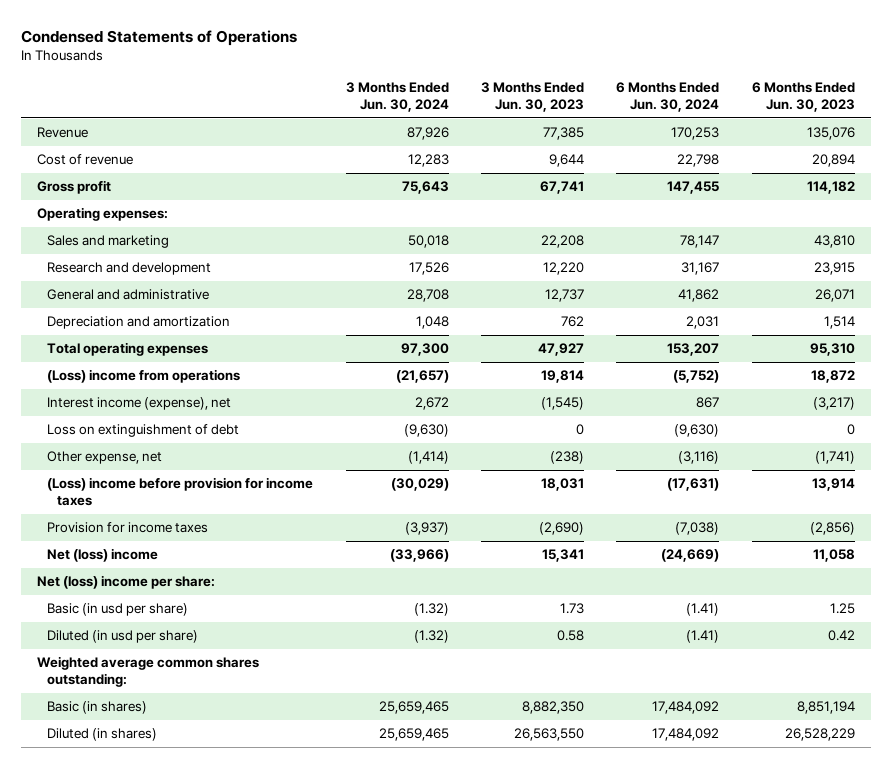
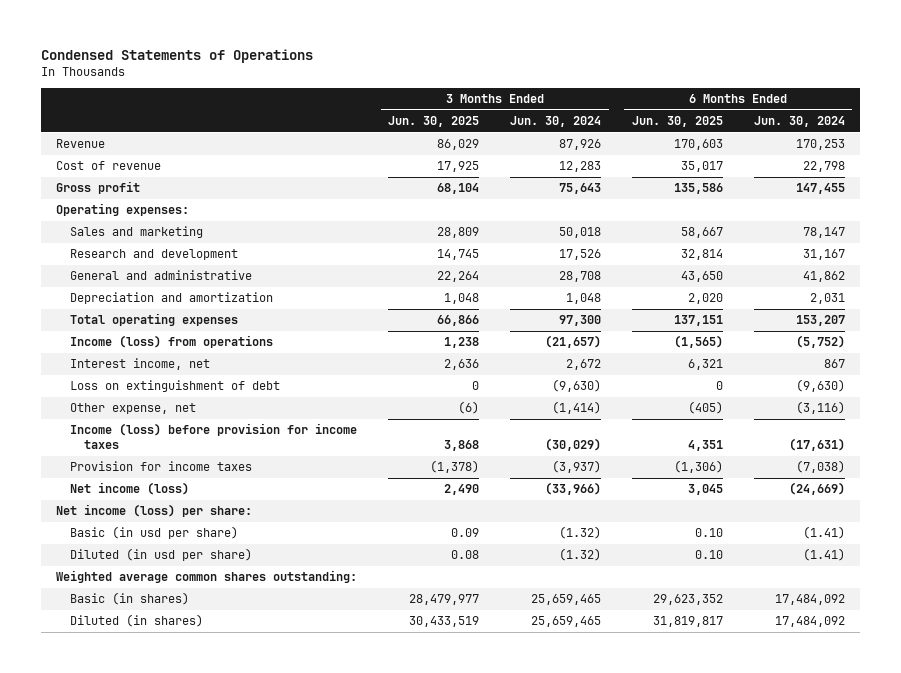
- | 3 Months Ended Jun. 30, 2024 | 3 Months Ended Jun. 30, 2023 | 6 Months Ended Jun. 30, 2024 | 6 Months Ended Jun. 30, 2023
+ | 3 Months Ended Jun. 30, 2025 | 3 Months Ended Jun. 30, 2024 | 6 Months Ended Jun. 30, 2025 | 6 Months Ended Jun. 30, 2024
- (Loss) income from operations | (21,657) | 19,814 | (5,752) | 18,872
- Interest income (expense), net | 2,672 | (1,545) | 867 | (3,217)
+ Income (loss) from operations | 1,238 | (21,657) | (1,565) | (5,752)
+ Interest income, net | 2,636 | 2,672 | 6,321 | 867
- (Loss) income before provision for income taxes | (30,029) | 18,031 | (17,631) | 13,914
+ Income (loss) before provision for income taxes | 3,868 | (30,029) | 4,351 | (17,631)
- Net (loss) income | (33,966) | 15,341 | (24,669) | 11,058
- Net (loss) income per share:
+ Net income (loss) | 2,490 | (33,966) | 3,045 | (24,669)
+ Net income (loss) per share:

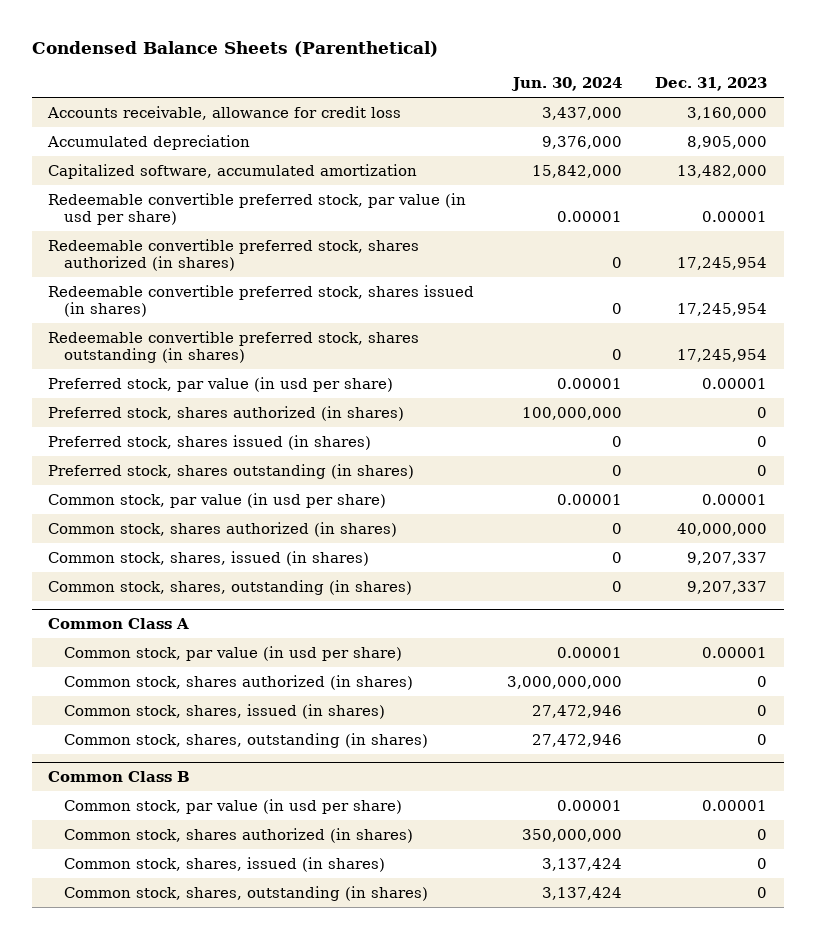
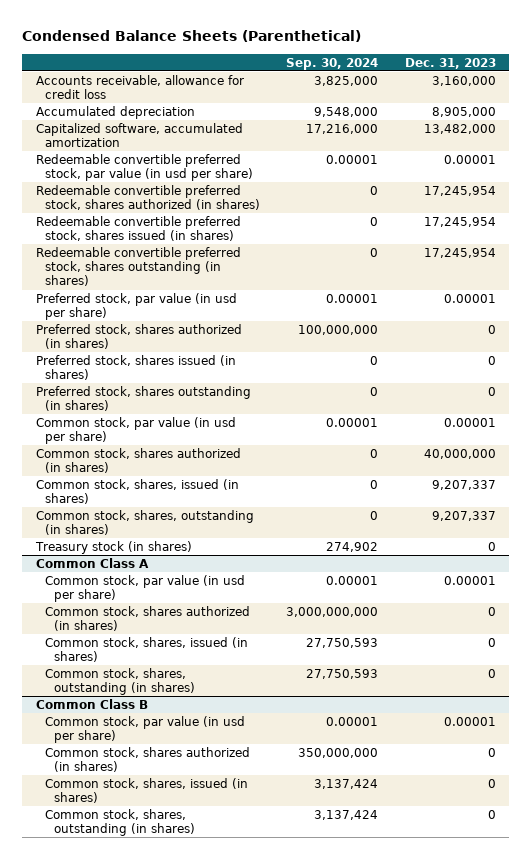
- | Jun. 30, 2024 | Dec. 31, 2023
+ | Sep. 30, 2024 | Dec. 31, 2023
+ Treasury stock (in shares) | 274,902 | 0

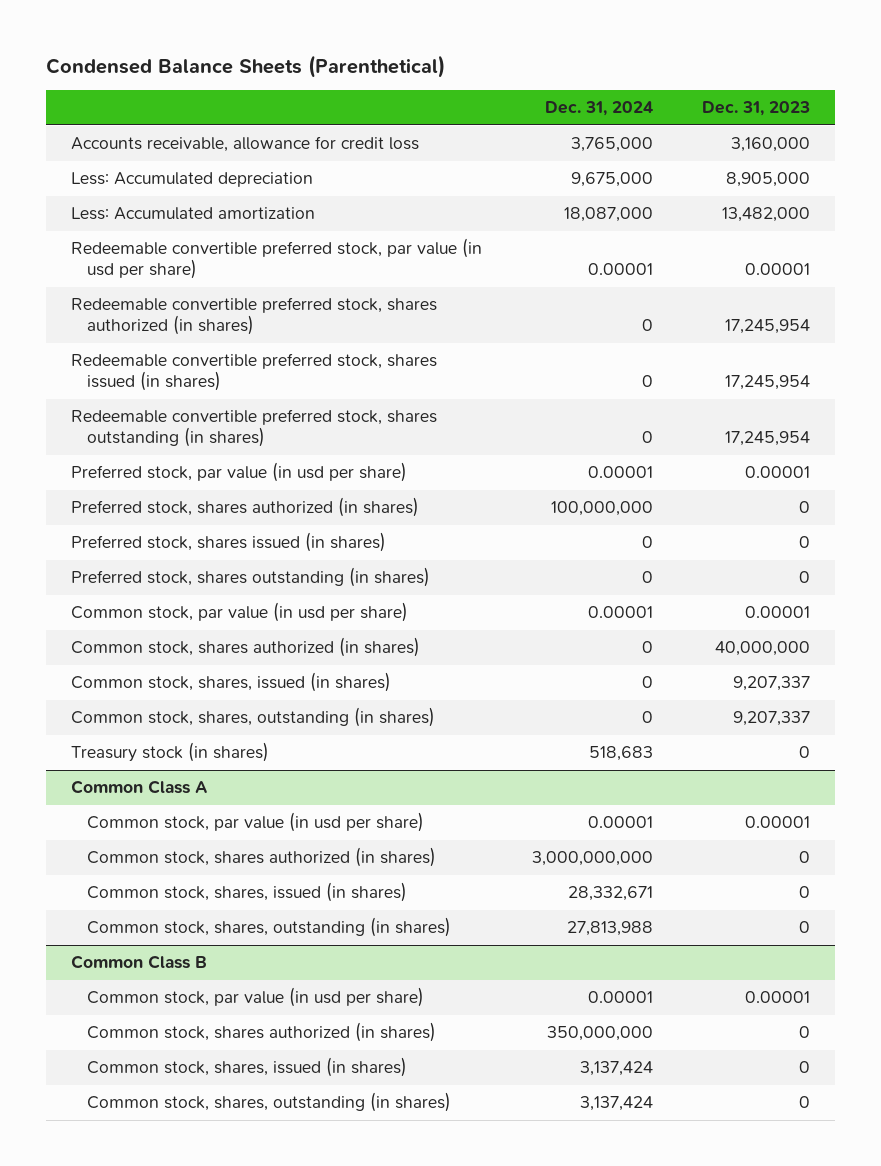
- | Sep. 30, 2024 | Dec. 31, 2023
+ | Dec. 31, 2024 | Dec. 31, 2023
- Accumulated depreciation | 9,548,000 | 8,905,000
- Capitalized software, accumulated amortization | 17,216,000 | 13,482,000
+ Less: Accumulated depreciation | 9,675,000 | 8,905,000
+ Less: Accumulated amortization | 18,087,000 | 13,482,000

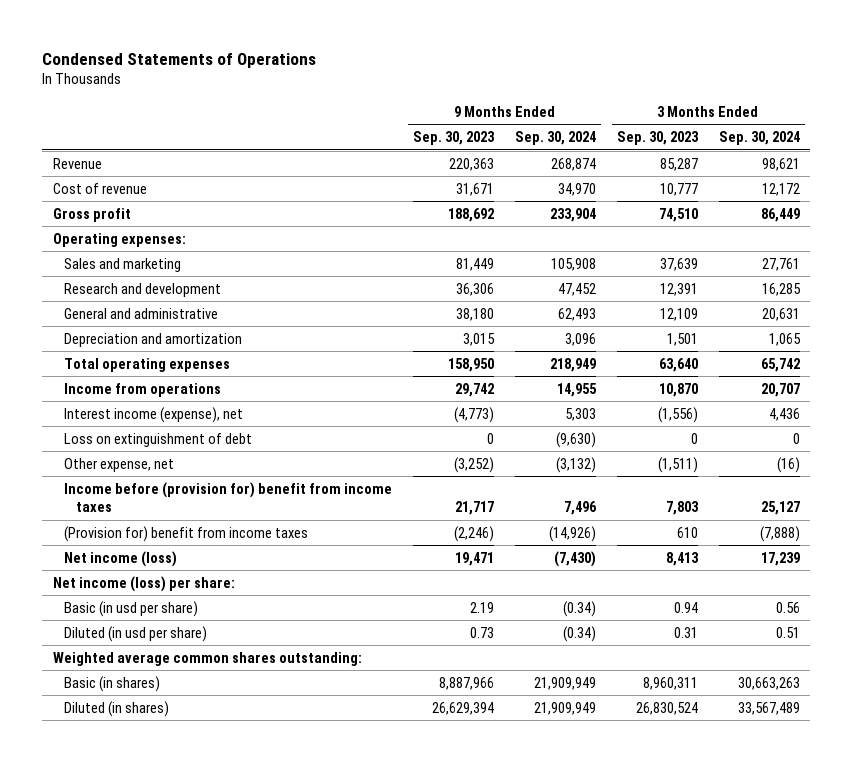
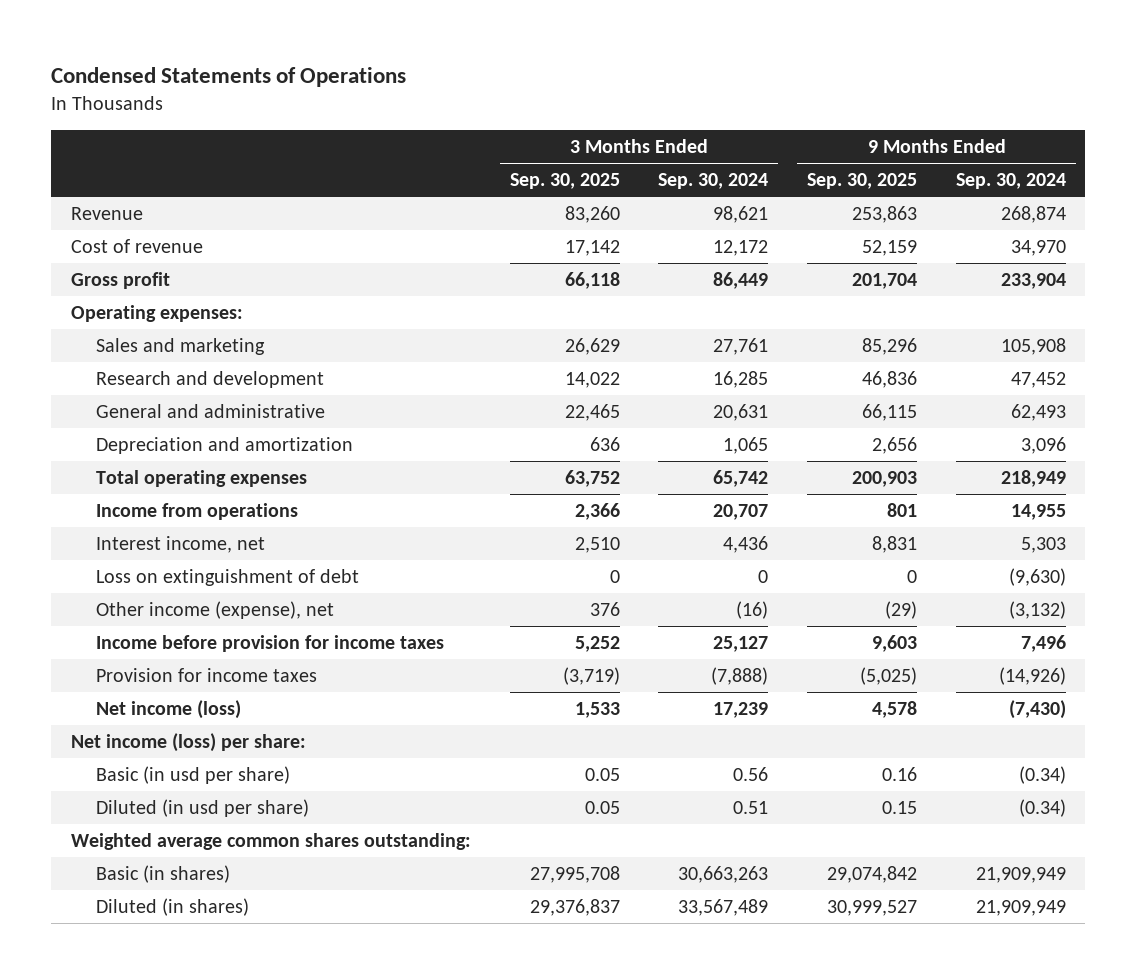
- | 9 Months Ended Sep. 30, 2023 | 9 Months Ended Sep. 30, 2024 | 3 Months Ended Sep. 30, 2023 | 3 Months Ended Sep. 30, 2024
+ | 3 Months Ended Sep. 30, 2025 | 3 Months Ended Sep. 30, 2024 | 9 Months Ended Sep. 30, 2025 | 9 Months Ended Sep. 30, 2024
- Interest income (expense), net | (4,773) | 5,303 | (1,556) | 4,436
+ Interest income, net | 2,510 | 4,436 | 8,831 | 5,303
- Other expense, net | (3,252) | (3,132) | (1,511) | (16)
- Income before (provision for) benefit from income taxes | 21,717 | 7,496 | 7,803 | 25,127
- (Provision for) benefit from income taxes | (2,246) | (14,926) | 610 | (7,888)
+ Other income (expense), net | 376 | (16) | (29) | (3,132)
+ Income before provision for income taxes | 5,252 | 25,127 | 9,603 | 7,496
+ Provision for income taxes | (3,719) | (7,888) | (5,025) | (14,926)

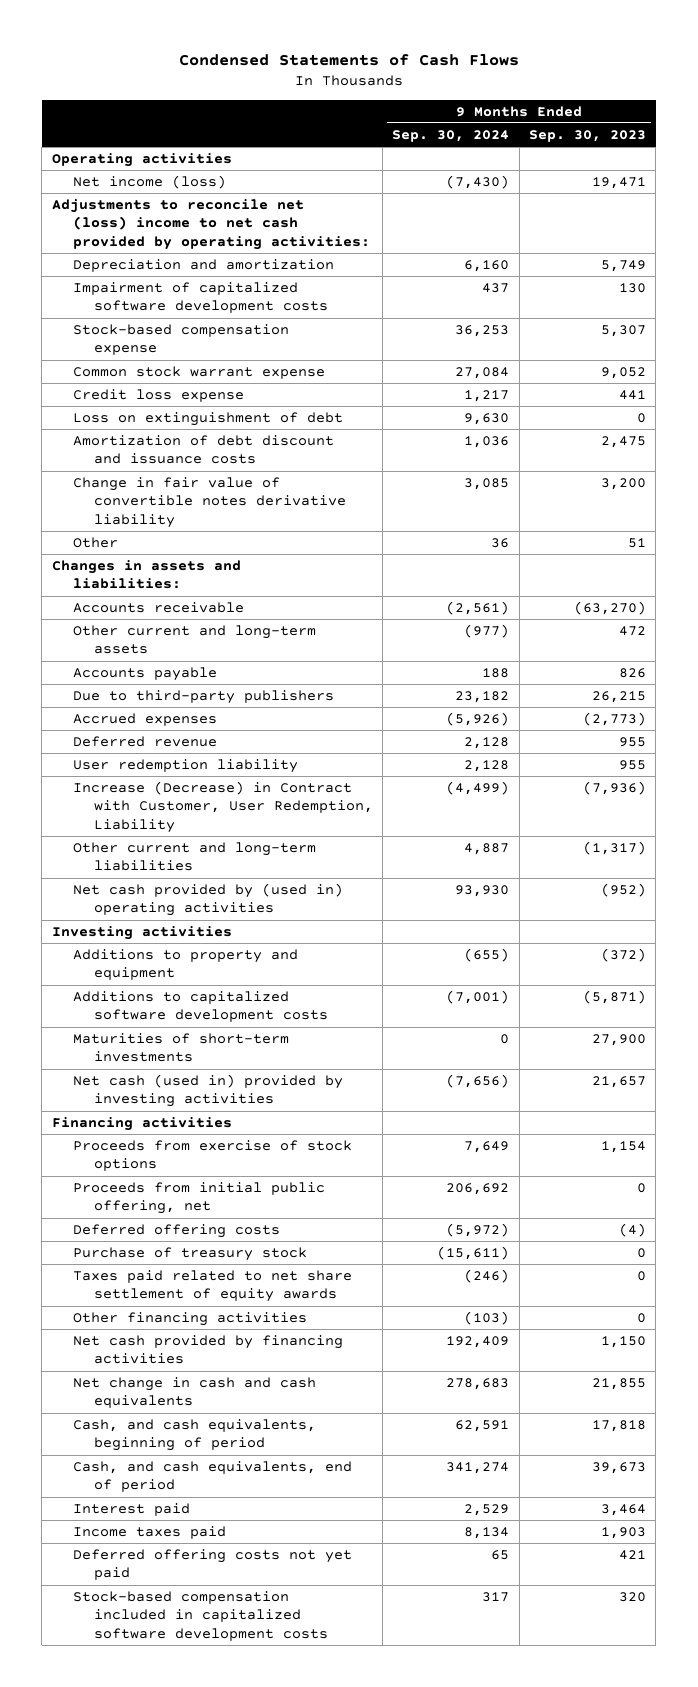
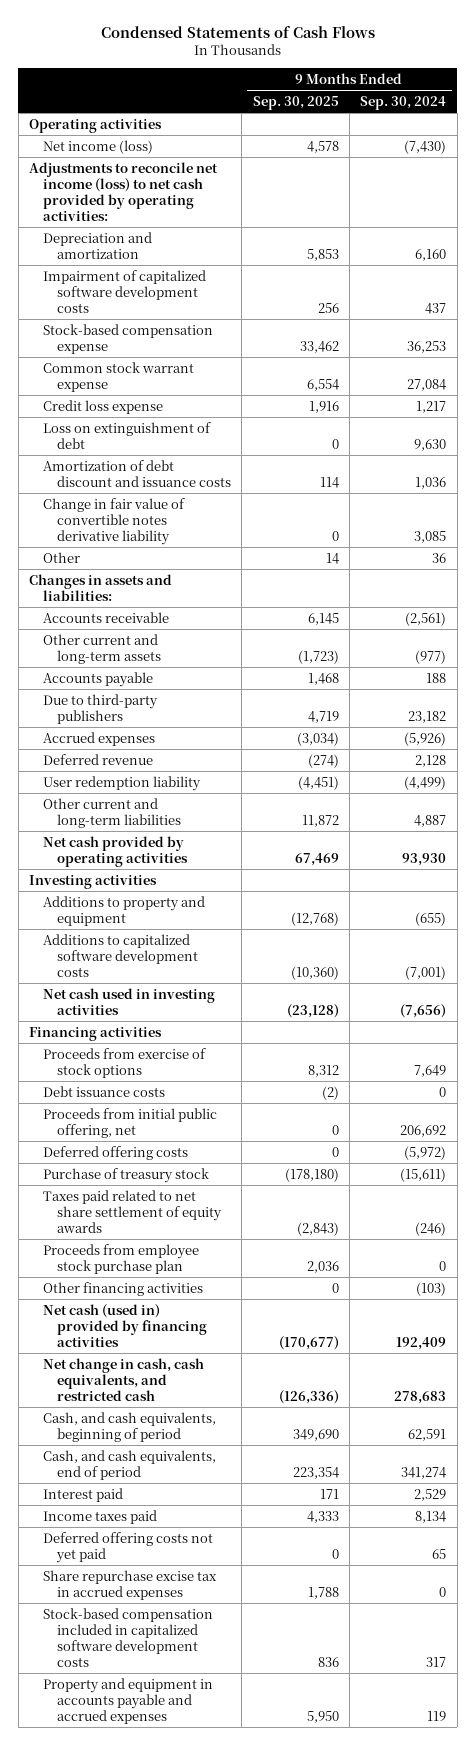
- | 9 Months Ended Sep. 30, 2024 | 9 Months Ended Sep. 30, 2023
+ | 9 Months Ended Sep. 30, 2025 | 9 Months Ended Sep. 30, 2024
- Adjustments to reconcile net (loss) income to net cash provided by operating activities:
+ Adjustments to reconcile net income (loss) to net cash provided by operating activities:
- User redemption liability | 2,128 | 955
- Increase (Decrease) in Contract with Customer, User Redemption, Liability | (4,499) | (7,936)
+ User redemption liability | (4,451) | (4,499)
- Net cash provided by (used in) operating activities | 93,930 | (952)
+ Net cash provided by operating activities | 67,469 | 93,930
- Maturities of short-term investments | 0 | 27,900
- Net cash (used in) provided by investing activities | (7,656) | 21,657
+ Net cash used in investing activities | (23,128) | (7,656)
+ Debt issuance costs | (2) | 0
+ Proceeds from employee stock purchase plan | 2,036 | 0
- Net cash provided by financing activities | 192,409 | 1,150
- Net change in cash and cash equivalents | 278,683 | 21,855
+ Net cash (used in) provided by financing activities | (170,677) | 192,409
+ Net change in cash, cash equivalents, and restricted cash | (126,336) | 278,683
+ Share repurchase excise tax in accrued expenses | 1,788 | 0
+ Property and equipment in accounts payable and accrued expenses | 5,950 | 119

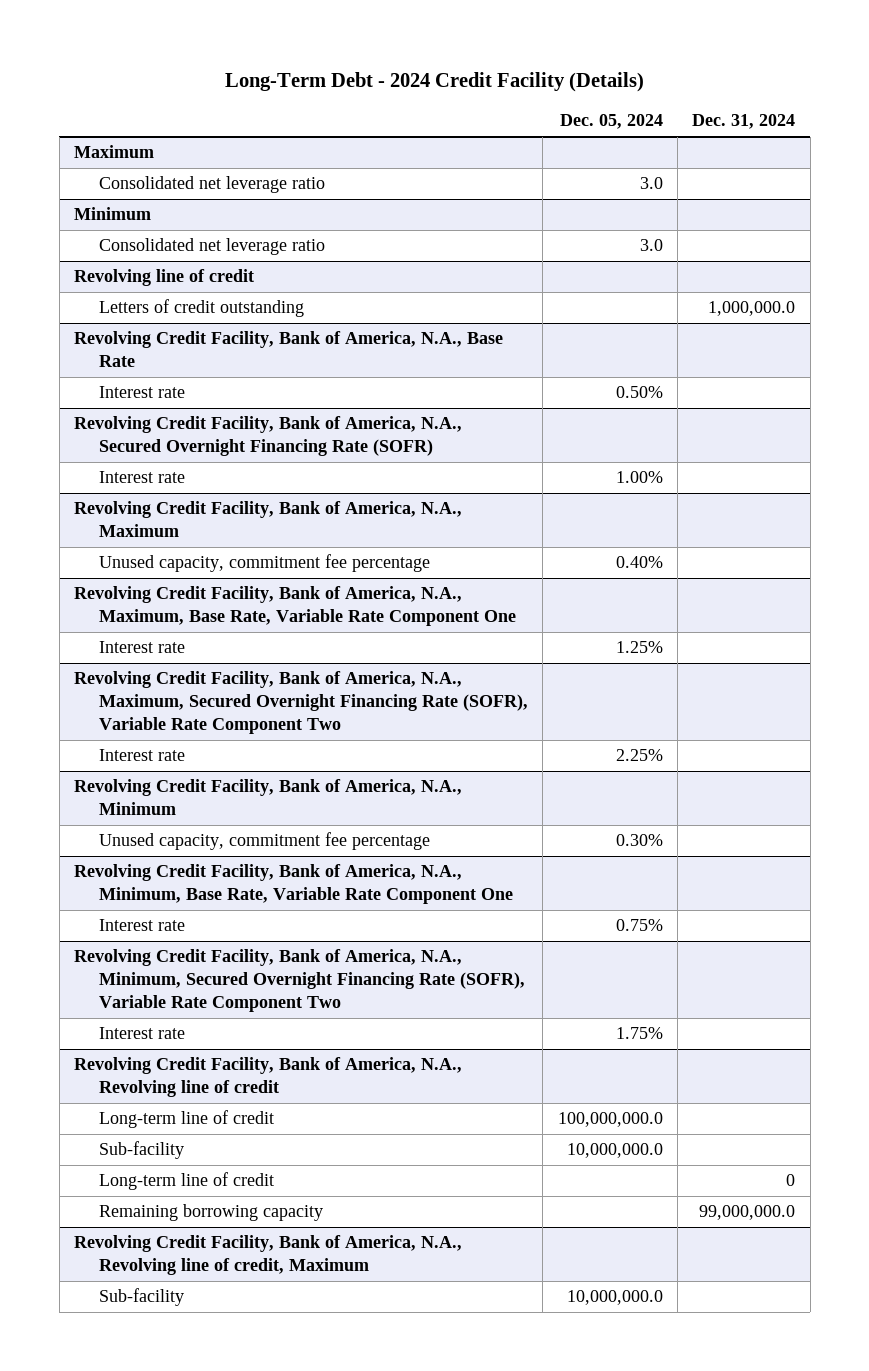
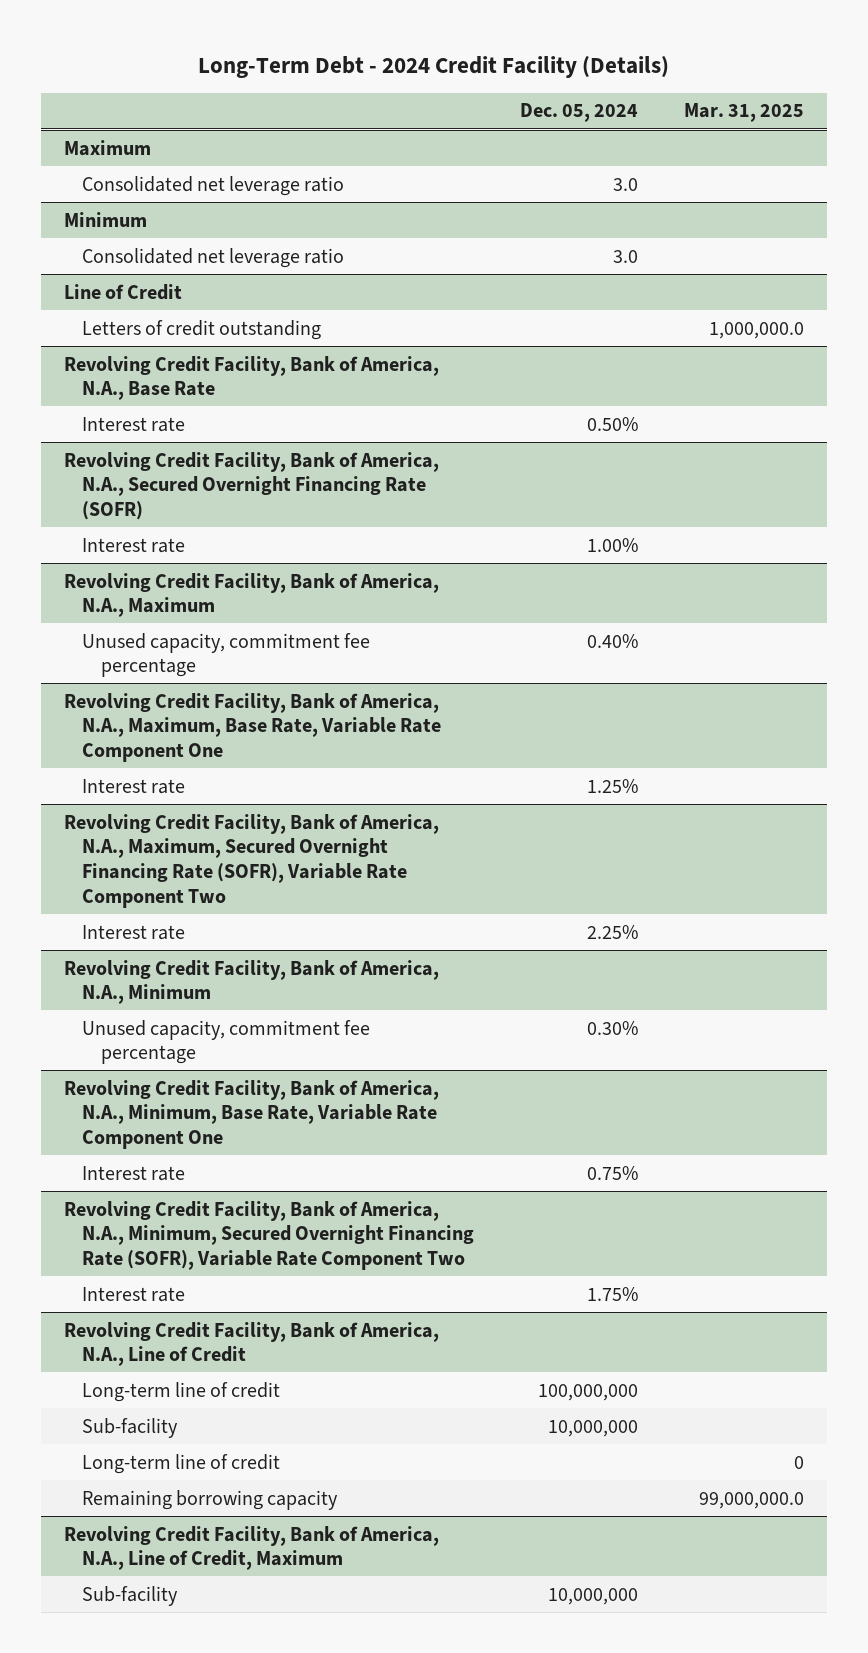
- | Dec. 05, 2024 | Dec. 31, 2024
+ | Dec. 05, 2024 | Mar. 31, 2025
- Revolving line of credit
+ Line of Credit
- Revolving Credit Facility, Bank of America, N.A., Revolving line of credit
- Long-term line of credit | 100,000,000.0 |
- Sub-facility | 10,000,000.0 |
+ Revolving Credit Facility, Bank of America, N.A., Line of Credit
+ Long-term line of credit | 100,000,000 |
+ Sub-facility | 10,000,000 |
- Revolving Credit Facility, Bank of America, N.A., Revolving line of credit, Maximum
- Sub-facility | 10,000,000.0 |
+ Revolving Credit Facility, Bank of America, N.A., Line of Credit, Maximum
+ Sub-facility | 10,000,000 |

